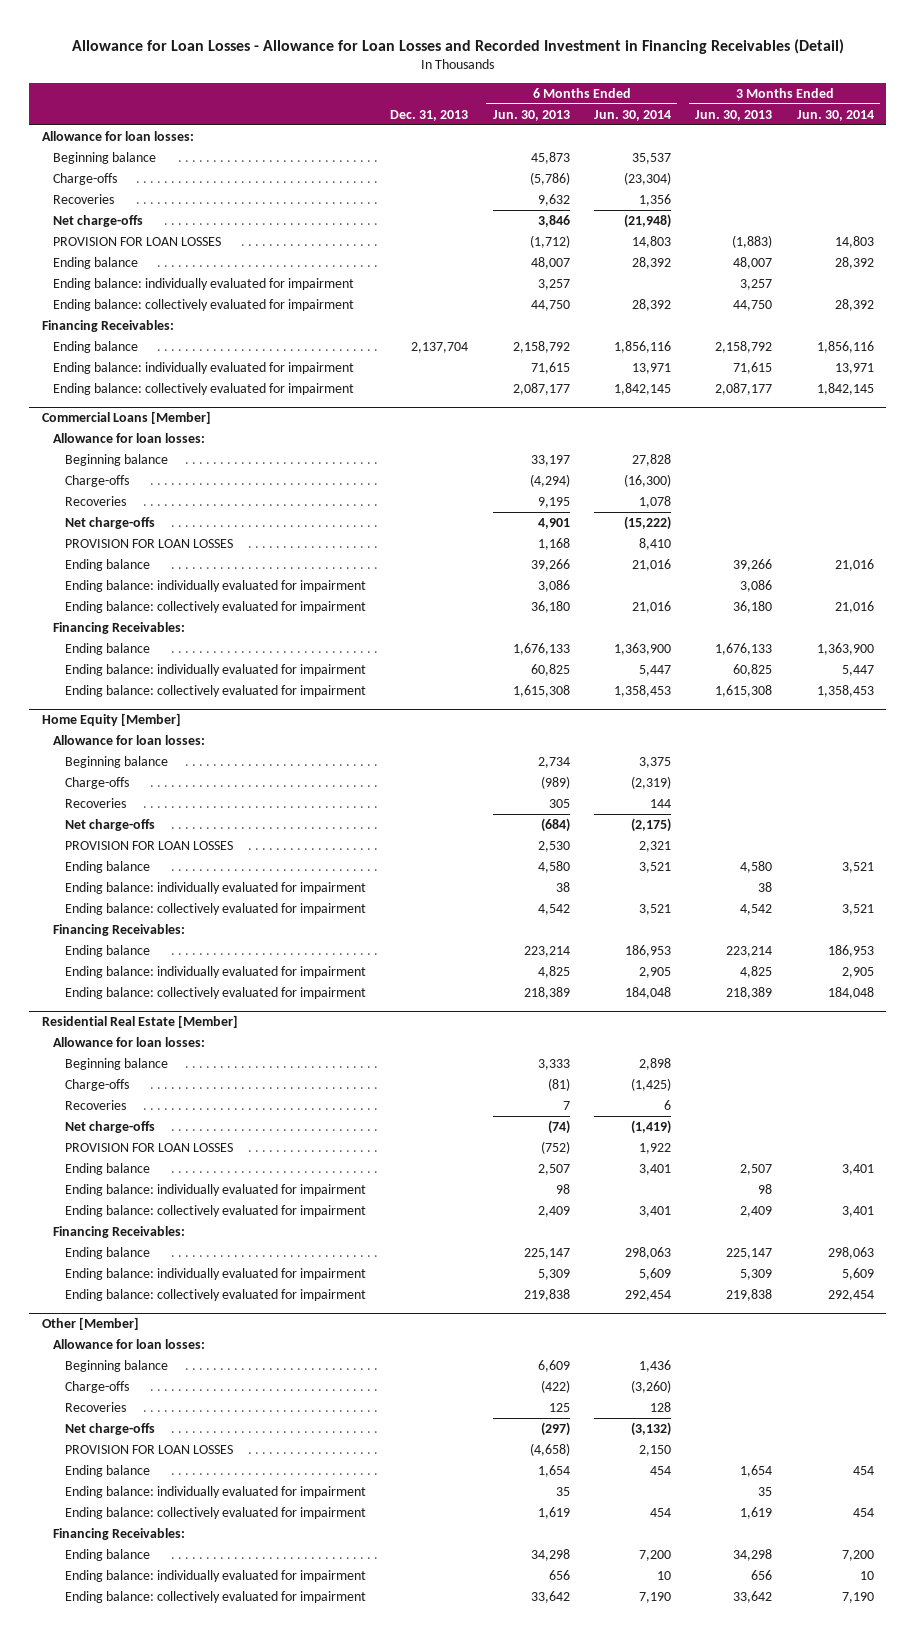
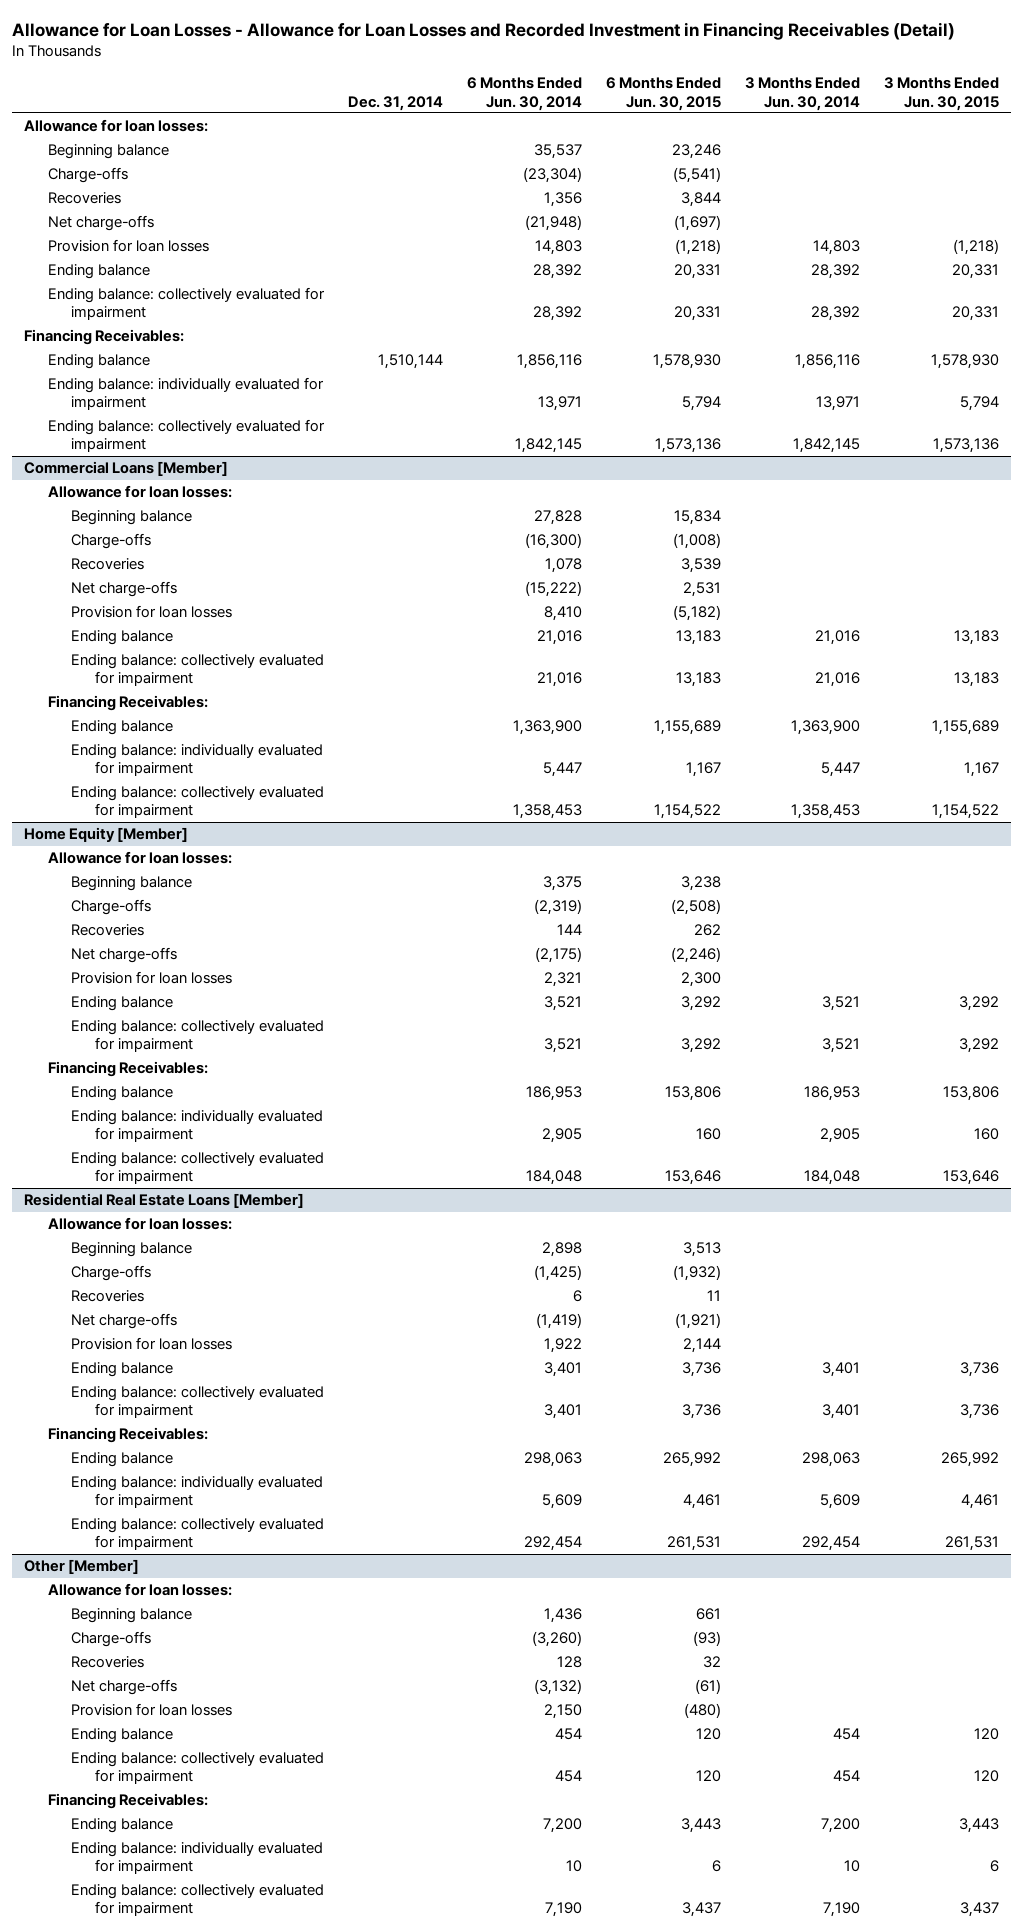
- | Dec. 31, 2013 | 6 Months Ended Jun. 30, 2013 | 6 Months Ended Jun. 30, 2014 | 3 Months Ended Jun. 30, 2013 | 3 Months Ended Jun. 30, 2014
+ | Dec. 31, 2014 | 6 Months Ended Jun. 30, 2014 | 6 Months Ended Jun. 30, 2015 | 3 Months Ended Jun. 30, 2014 | 3 Months Ended Jun. 30, 2015
- PROVISION FOR LOAN LOSSES | | (1,712) | 14,803 | (1,883) | 14,803
+ Provision for loan losses | | 14,803 | (1,218) | 14,803 | (1,218)
- Ending balance: individually evaluated for impairment | | 3,257 | | 3,257 |
@ Commercial Loans [Member]
- PROVISION FOR LOAN LOSSES | | 1,168 | 8,410 | |
+ Provision for loan losses | | 8,410 | (5,182) | |
- Ending balance: individually evaluated for impairment | | 3,086 | | 3,086 |
@ Home Equity [Member]
- PROVISION FOR LOAN LOSSES | | 2,530 | 2,321 | |
+ Provision for loan losses | | 2,321 | 2,300 | |
- Ending balance: individually evaluated for impairment | | 38 | | 38 |
- Residential Real Estate [Member]
+ Residential Real Estate Loans [Member]
- PROVISION FOR LOAN LOSSES | | (752) | 1,922 | |
+ Provision for loan losses | | 1,922 | 2,144 | |
- Ending balance: individually evaluated for impairment | | 98 | | 98 |
@ Other [Member]
- PROVISION FOR LOAN LOSSES | | (4,658) | 2,150 | |
+ Provision for loan losses | | 2,150 | (480) | |
- Ending balance: individually evaluated for impairment | | 35 | | 35 |

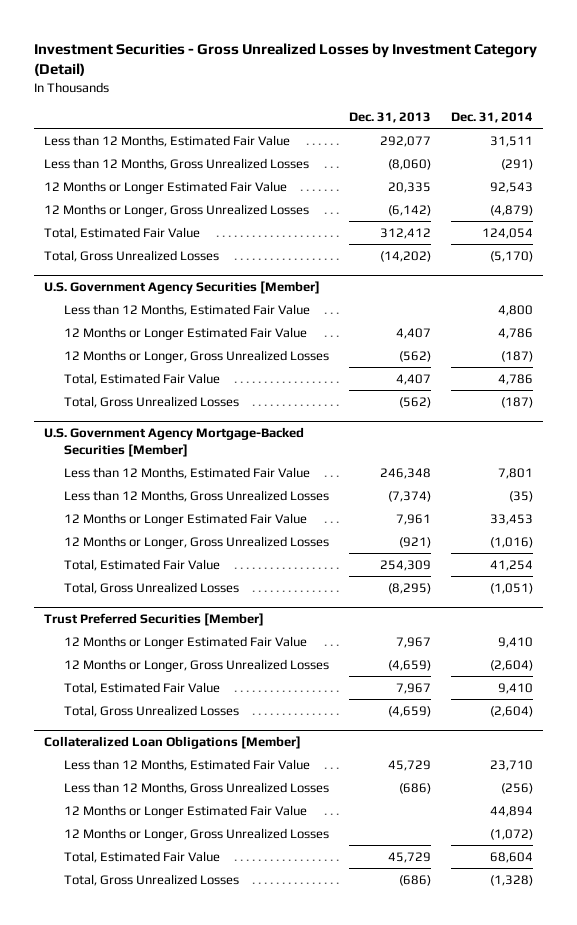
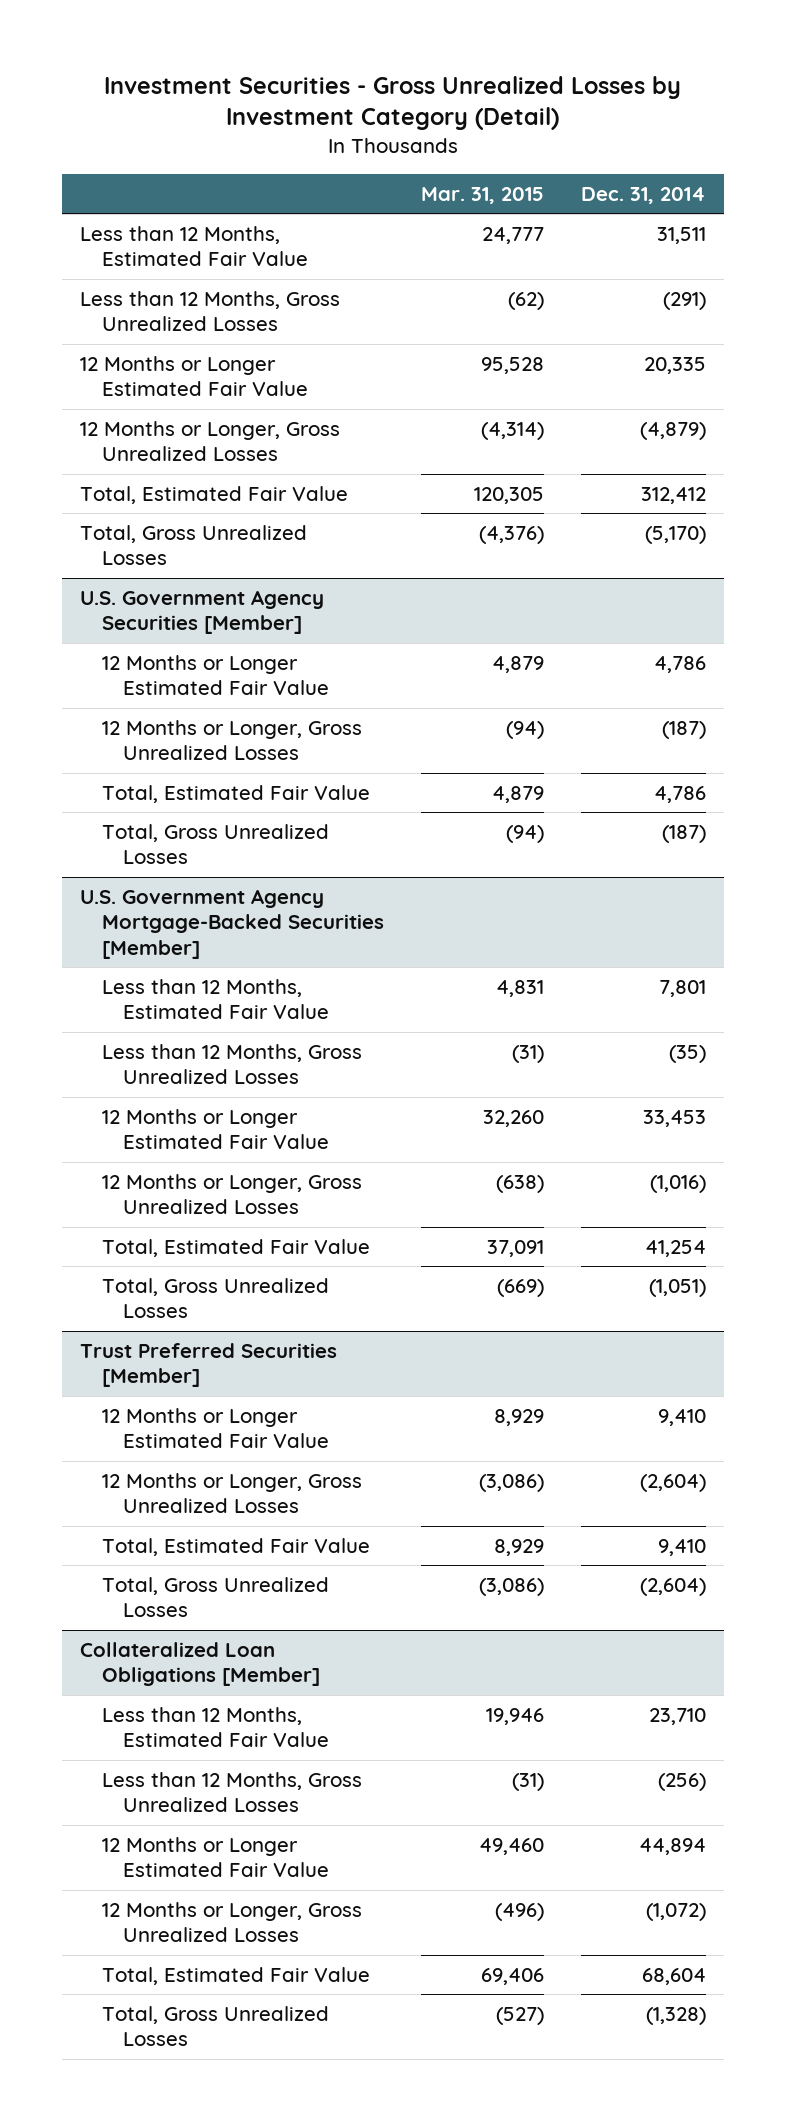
- | Dec. 31, 2013 | Dec. 31, 2014
+ | Mar. 31, 2015 | Dec. 31, 2014
- 12 Months or Longer Estimated Fair Value | 20,335 | 92,543
+ 12 Months or Longer Estimated Fair Value | 95,528 | 20,335
- Total, Estimated Fair Value | 312,412 | 124,054
+ Total, Estimated Fair Value | 120,305 | 312,412
@ U.S. Government Agency Securities [Member]
- Less than 12 Months, Estimated Fair Value | | 4,800

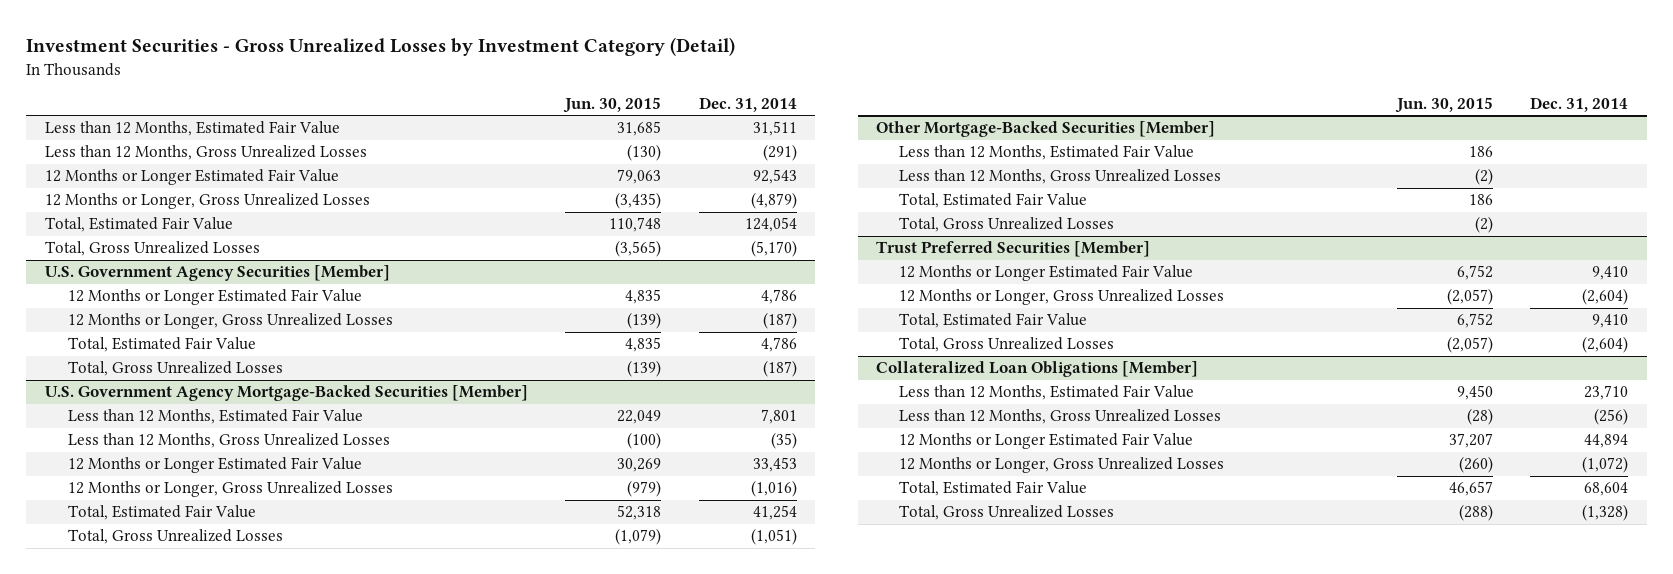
- | Mar. 31, 2015 | Dec. 31, 2014
+ | Jun. 30, 2015 | Dec. 31, 2014
- 12 Months or Longer Estimated Fair Value | 95,528 | 20,335
+ 12 Months or Longer Estimated Fair Value | 79,063 | 92,543
- Total, Estimated Fair Value | 120,305 | 312,412
+ Total, Estimated Fair Value | 110,748 | 124,054
+ Other Mortgage-Backed Securities [Member]
+ Less than 12 Months, Estimated Fair Value | 186 |
+ Less than 12 Months, Gross Unrealized Losses | (2) |
+ Total, Estimated Fair Value | 186 |
+ Total, Gross Unrealized Losses | (2) |

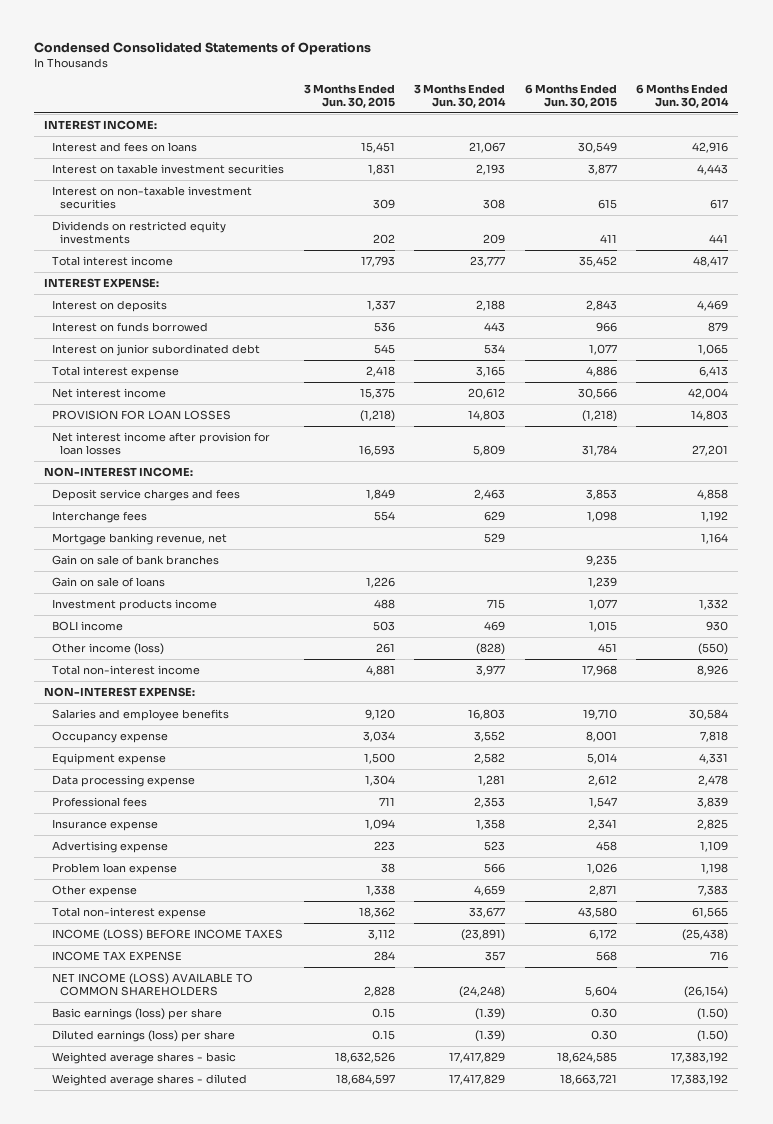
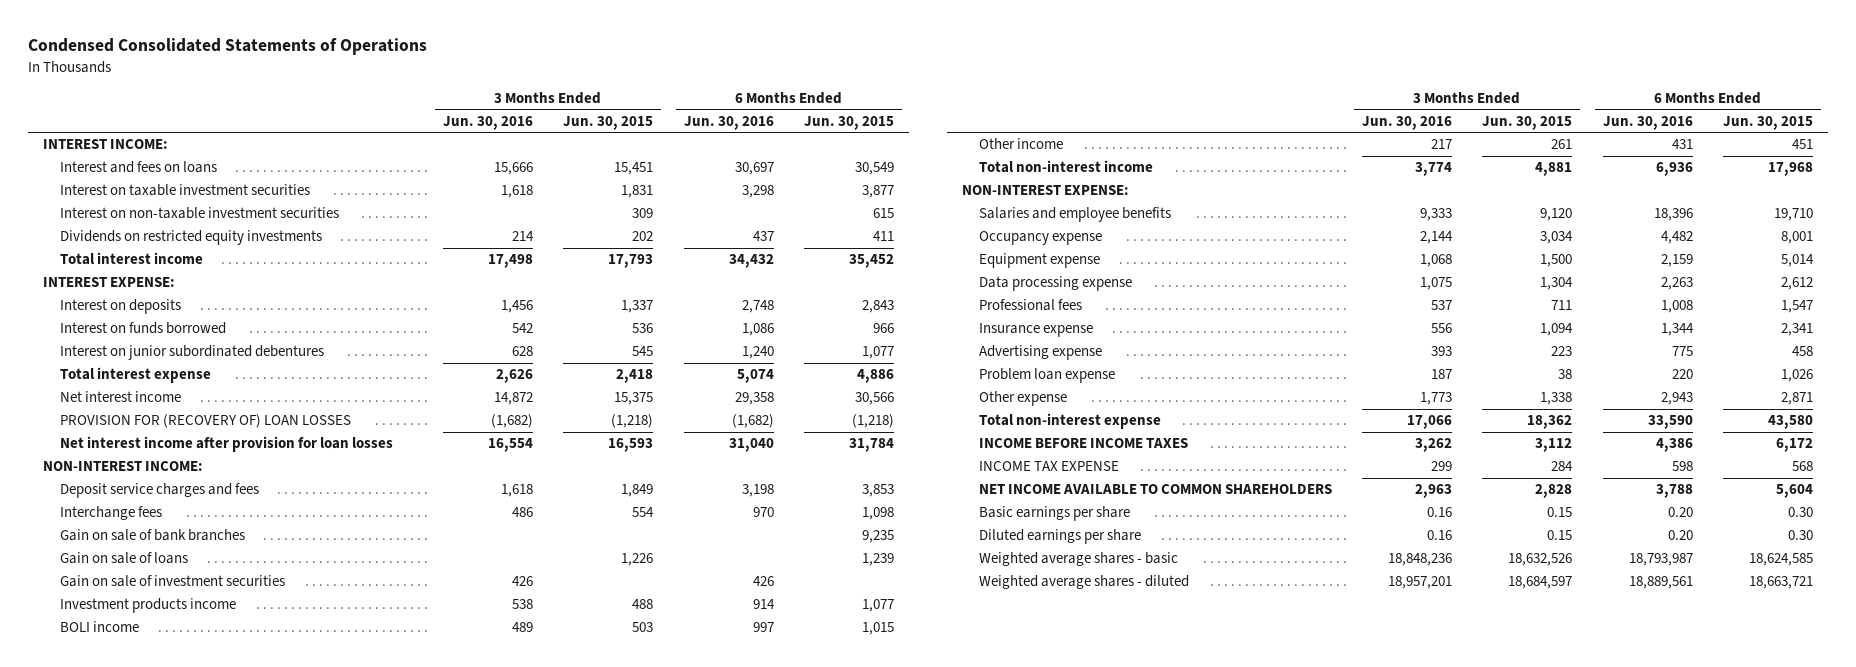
- | 3 Months Ended Jun. 30, 2015 | 3 Months Ended Jun. 30, 2014 | 6 Months Ended Jun. 30, 2015 | 6 Months Ended Jun. 30, 2014
+ | 3 Months Ended Jun. 30, 2016 | 3 Months Ended Jun. 30, 2015 | 6 Months Ended Jun. 30, 2016 | 6 Months Ended Jun. 30, 2015
- Interest on junior subordinated debt | 545 | 534 | 1,077 | 1,065
+ Interest on junior subordinated debentures | 628 | 545 | 1,240 | 1,077
- PROVISION FOR LOAN LOSSES | (1,218) | 14,803 | (1,218) | 14,803
+ PROVISION FOR (RECOVERY OF) LOAN LOSSES | (1,682) | (1,218) | (1,682) | (1,218)
- Mortgage banking revenue, net | | 529 | | 1,164
+ Gain on sale of investment securities | 426 | | 426 |
- Other income (loss) | 261 | (828) | 451 | (550)
+ Other income | 217 | 261 | 431 | 451
- INCOME (LOSS) BEFORE INCOME TAXES | 3,112 | (23,891) | 6,172 | (25,438)
+ INCOME BEFORE INCOME TAXES | 3,262 | 3,112 | 4,386 | 6,172
- NET INCOME (LOSS) AVAILABLE TO COMMON SHAREHOLDERS | 2,828 | (24,248) | 5,604 | (26,154)
- Basic earnings (loss) per share | 0.15 | (1.39) | 0.30 | (1.50)
- Diluted earnings (loss) per share | 0.15 | (1.39) | 0.30 | (1.50)
+ NET INCOME AVAILABLE TO COMMON SHAREHOLDERS | 2,963 | 2,828 | 3,788 | 5,604
+ Basic earnings per share | 0.16 | 0.15 | 0.20 | 0.30
+ Diluted earnings per share | 0.16 | 0.15 | 0.20 | 0.30

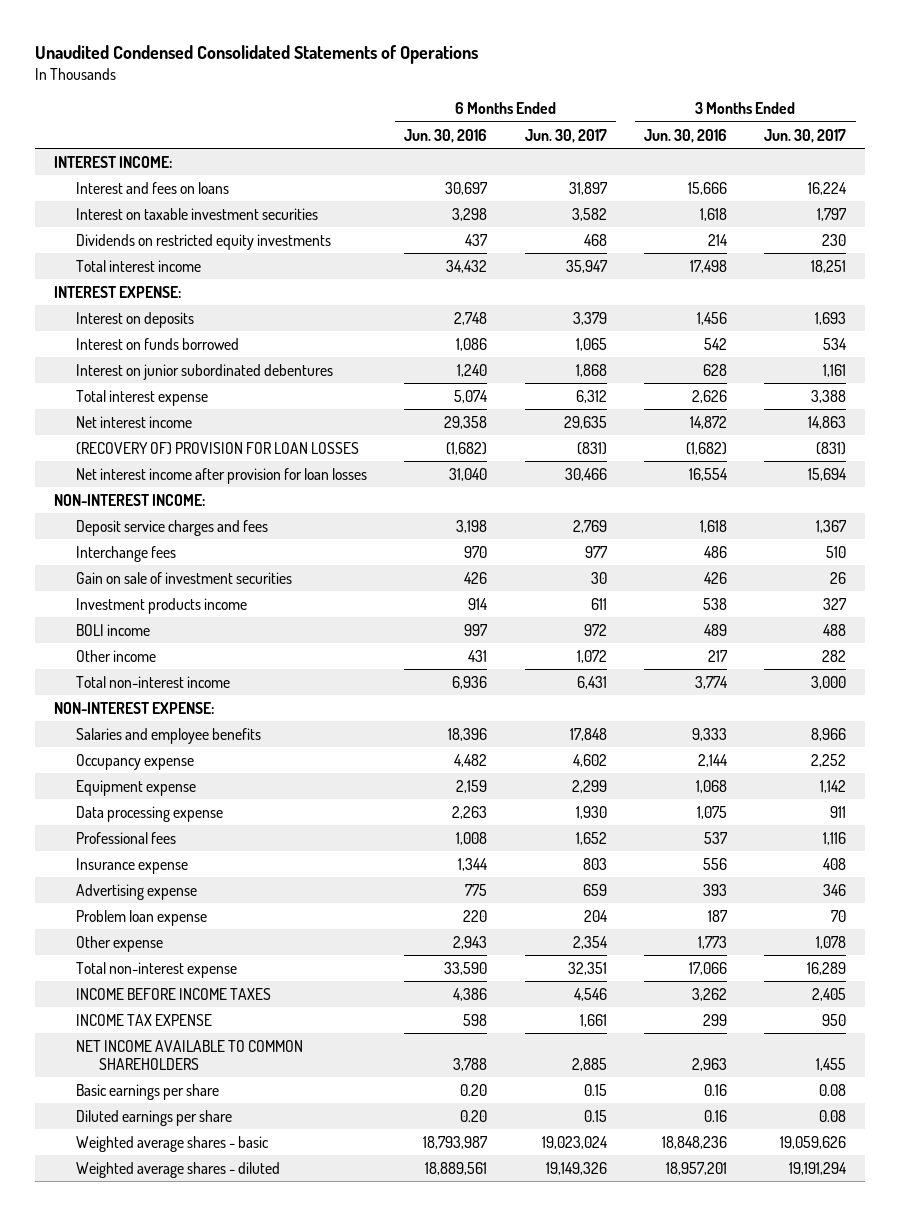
- Condensed Consolidated Statements of Operations
+ Unaudited Condensed Consolidated Statements of Operations
- | 3 Months Ended Jun. 30, 2016 | 3 Months Ended Jun. 30, 2015 | 6 Months Ended Jun. 30, 2016 | 6 Months Ended Jun. 30, 2015
+ | 6 Months Ended Jun. 30, 2016 | 6 Months Ended Jun. 30, 2017 | 3 Months Ended Jun. 30, 2016 | 3 Months Ended Jun. 30, 2017
- Interest on non-taxable investment securities | | 309 | | 615
- PROVISION FOR (RECOVERY OF) LOAN LOSSES | (1,682) | (1,218) | (1,682) | (1,218)
+ (RECOVERY OF) PROVISION FOR LOAN LOSSES | (1,682) | (831) | (1,682) | (831)
- Gain on sale of bank branches | | | | 9,235
- Gain on sale of loans | | 1,226 | | 1,239

